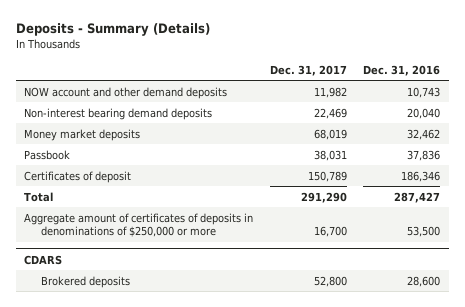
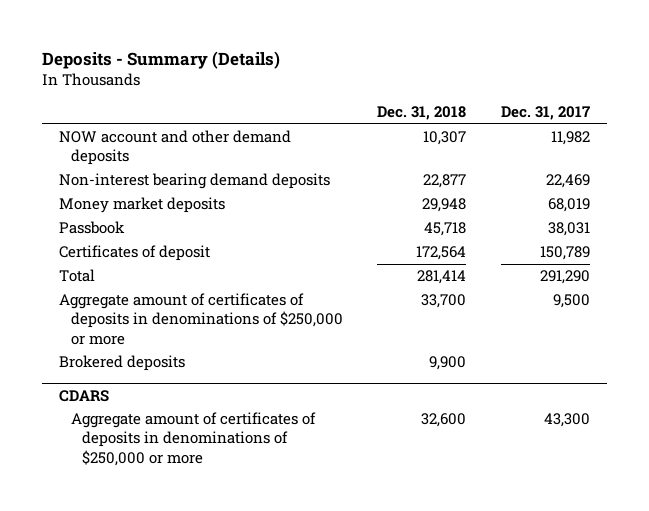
- | Dec. 31, 2017 | Dec. 31, 2016
+ | Dec. 31, 2018 | Dec. 31, 2017
- Aggregate amount of certificates of deposits in denominations of $250,000 or more | 16,700 | 53,500
+ Aggregate amount of certificates of deposits in denominations of $250,000 or more | 33,700 | 9,500
+ Brokered deposits | 9,900 |
@ CDARS
- Brokered deposits | 52,800 | 28,600
+ Aggregate amount of certificates of deposits in denominations of $250,000 or more | 32,600 | 43,300

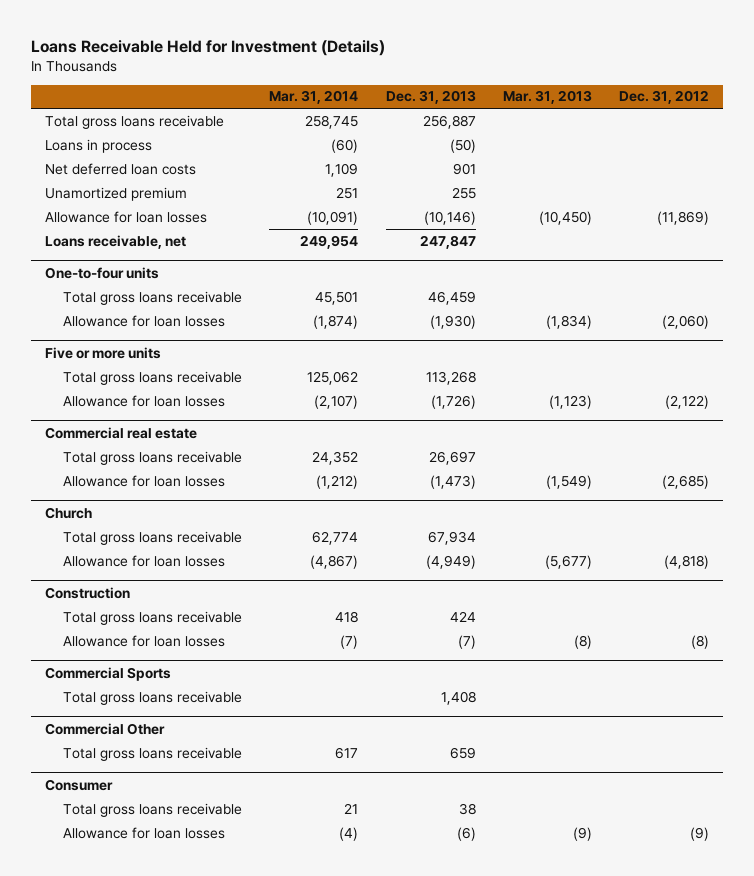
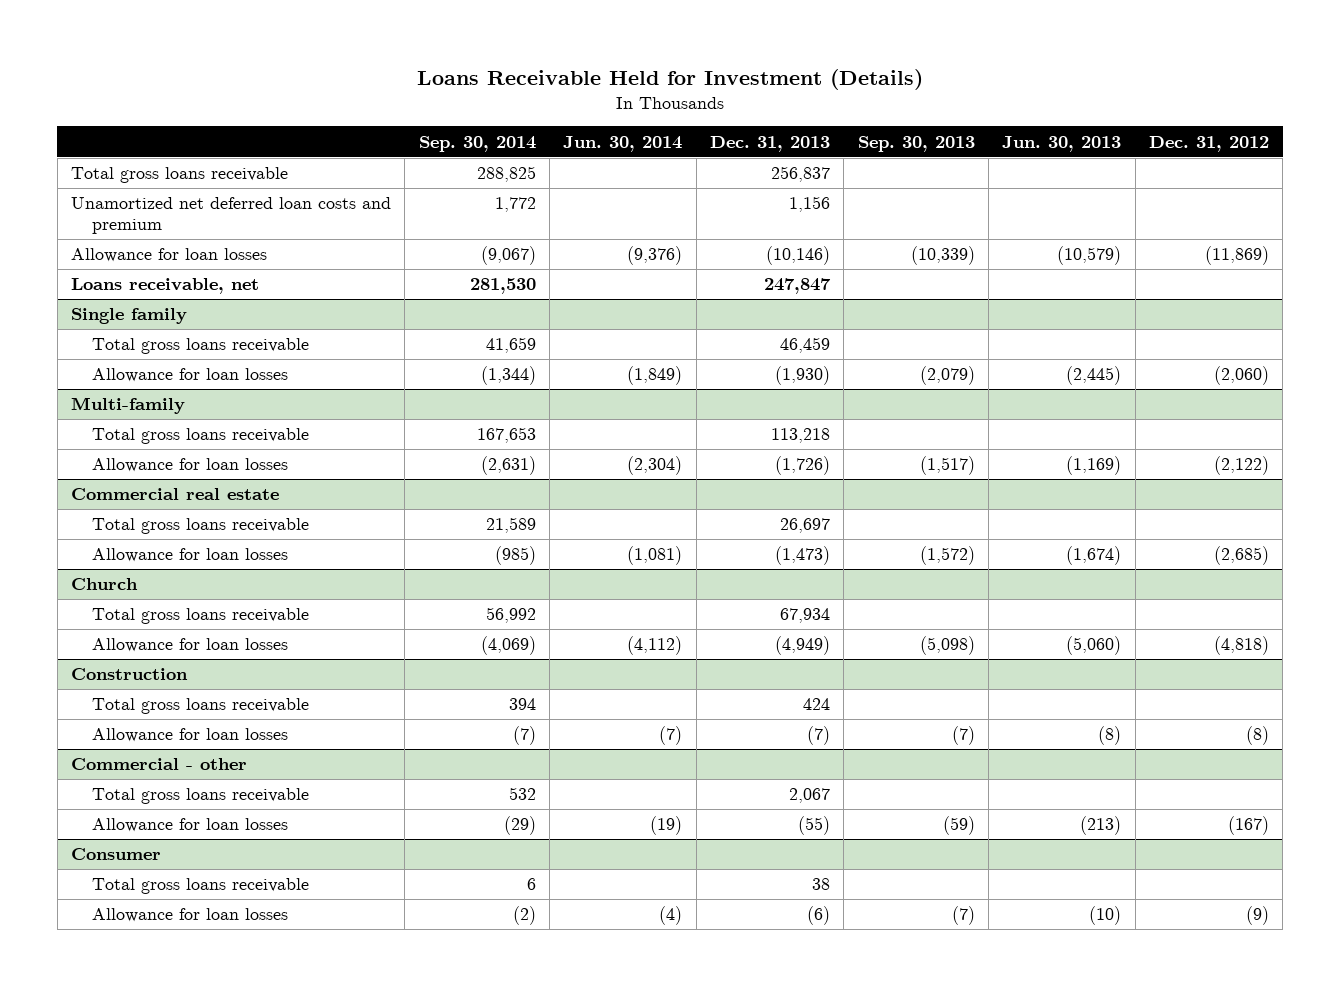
- | Mar. 31, 2014 | Dec. 31, 2013 | Mar. 31, 2013 | Dec. 31, 2012
+ | Sep. 30, 2014 | Jun. 30, 2014 | Dec. 31, 2013 | Sep. 30, 2013 | Jun. 30, 2013 | Dec. 31, 2012
- Total gross loans receivable | 258,745 | 256,887 | |
- Loans in process | (60) | (50) | |
- Net deferred loan costs | 1,109 | 901 | |
- Unamortized premium | 251 | 255 | |
+ Total gross loans receivable | 288,825 | | 256,837 | | |
+ Unamortized net deferred loan costs and premium | 1,772 | | 1,156 | | |
- One-to-four units
+ Single family
- Five or more units
- Total gross loans receivable | 125,062 | 113,268 | |
+ Multi-family
+ Total gross loans receivable | 167,653 | | 113,218 | | |
- Commercial Sports
- Total gross loans receivable | | 1,408 | |
- Commercial Other
- Total gross loans receivable | 617 | 659 | |
+ Commercial - other
+ Total gross loans receivable | 532 | | 2,067 | | |
+ Allowance for loan losses | (29) | (19) | (55) | (59) | (213) | (167)

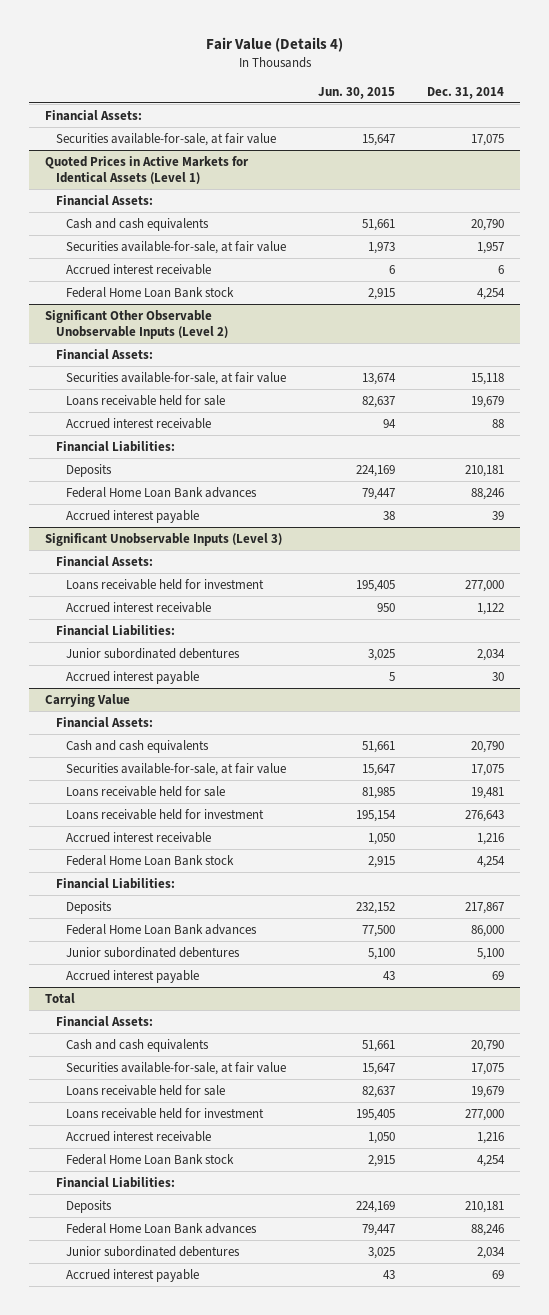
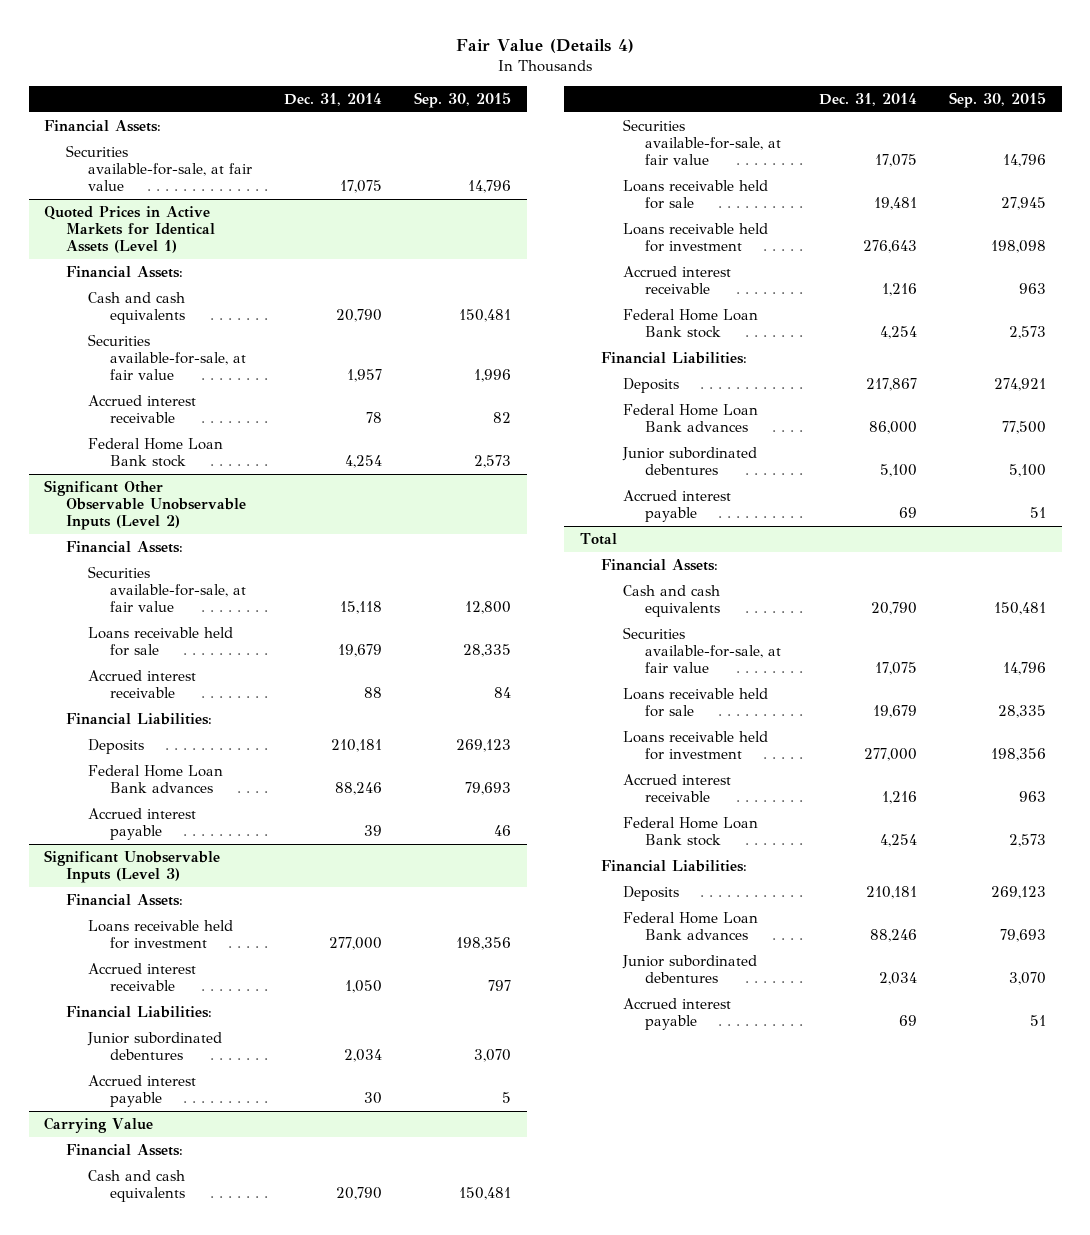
- | Jun. 30, 2015 | Dec. 31, 2014
+ | Dec. 31, 2014 | Sep. 30, 2015
@ Quoted Prices in Active Markets for Identical Assets (Level 1)
- Accrued interest receivable | 6 | 6
+ Accrued interest receivable | 78 | 82
@ Significant Unobservable Inputs (Level 3)
- Accrued interest receivable | 950 | 1,122
+ Accrued interest receivable | 1,050 | 797

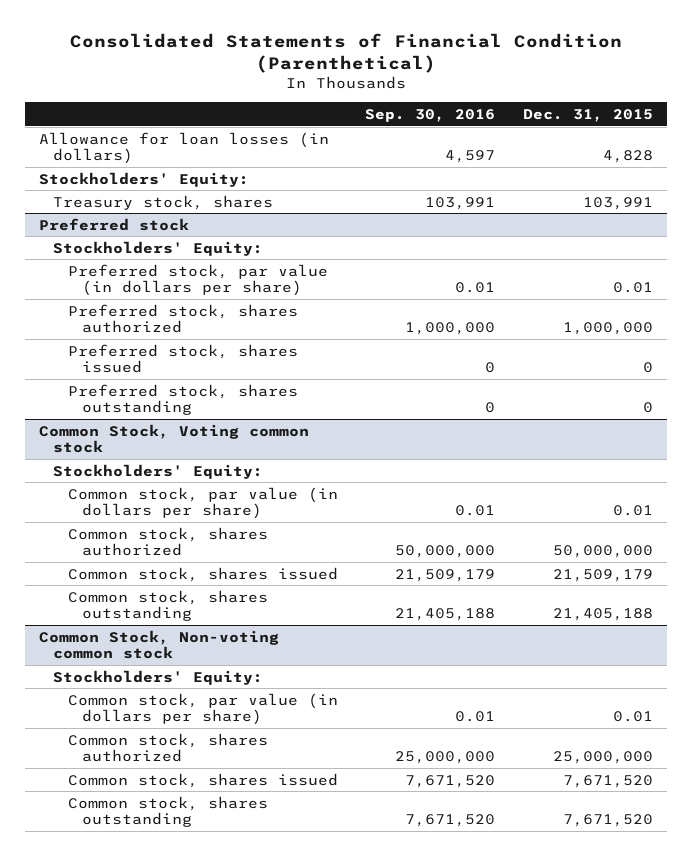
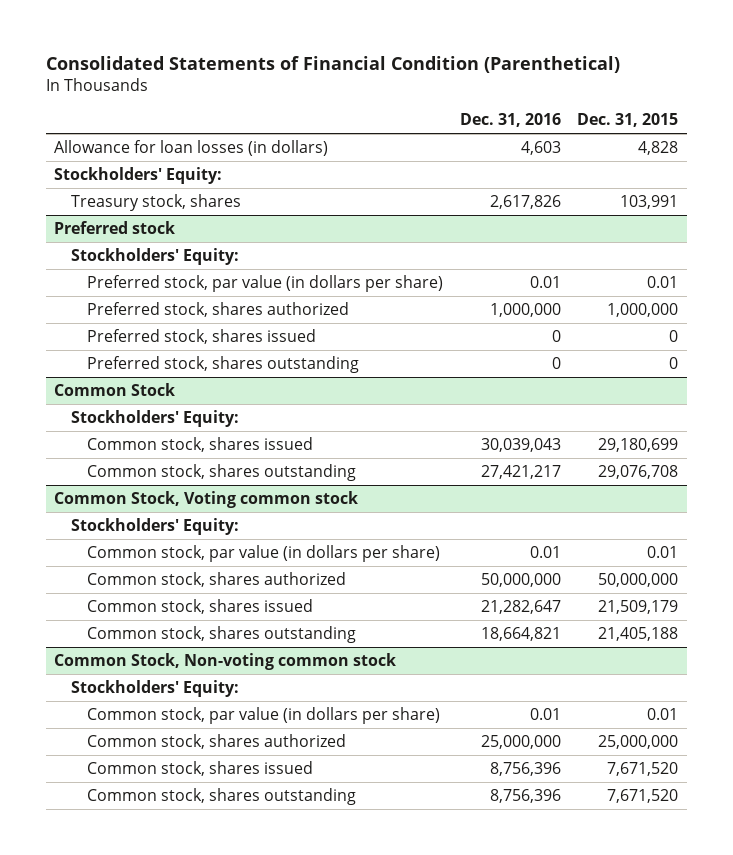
- | Sep. 30, 2016 | Dec. 31, 2015
+ | Dec. 31, 2016 | Dec. 31, 2015
+ Common Stock
+ Stockholders' Equity:
+ Common stock, shares issued | 30,039,043 | 29,180,699
+ Common stock, shares outstanding | 27,421,217 | 29,076,708

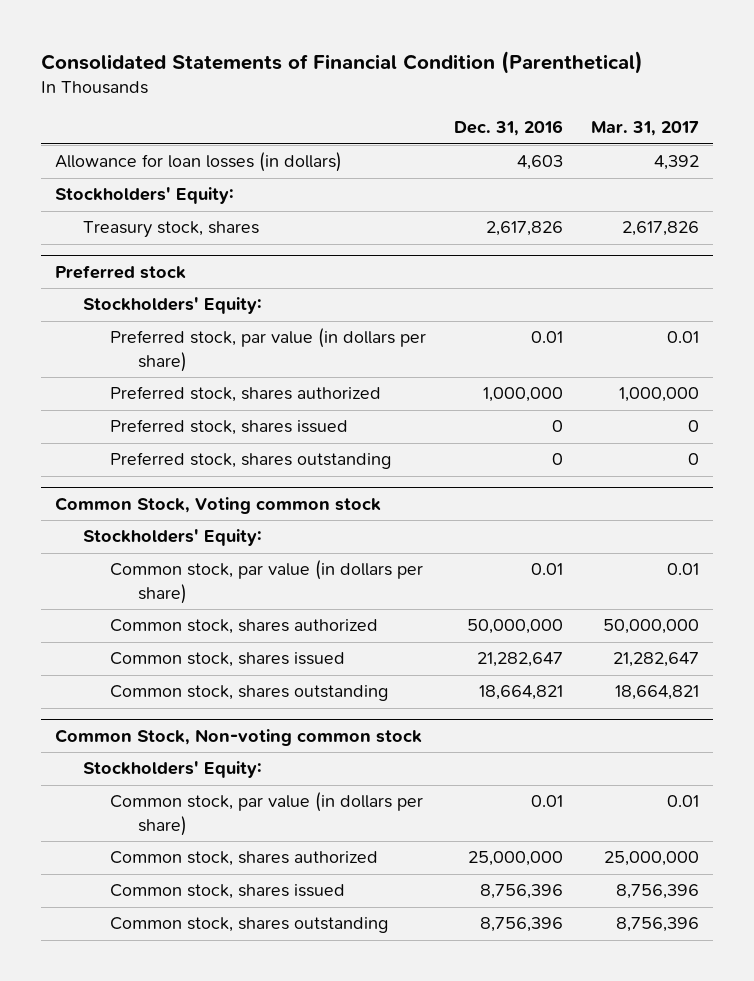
- | Dec. 31, 2016 | Dec. 31, 2015
+ | Dec. 31, 2016 | Mar. 31, 2017
- Common Stock
- Stockholders' Equity:
- Common stock, shares issued | 30,039,043 | 29,180,699
- Common stock, shares outstanding | 27,421,217 | 29,076,708

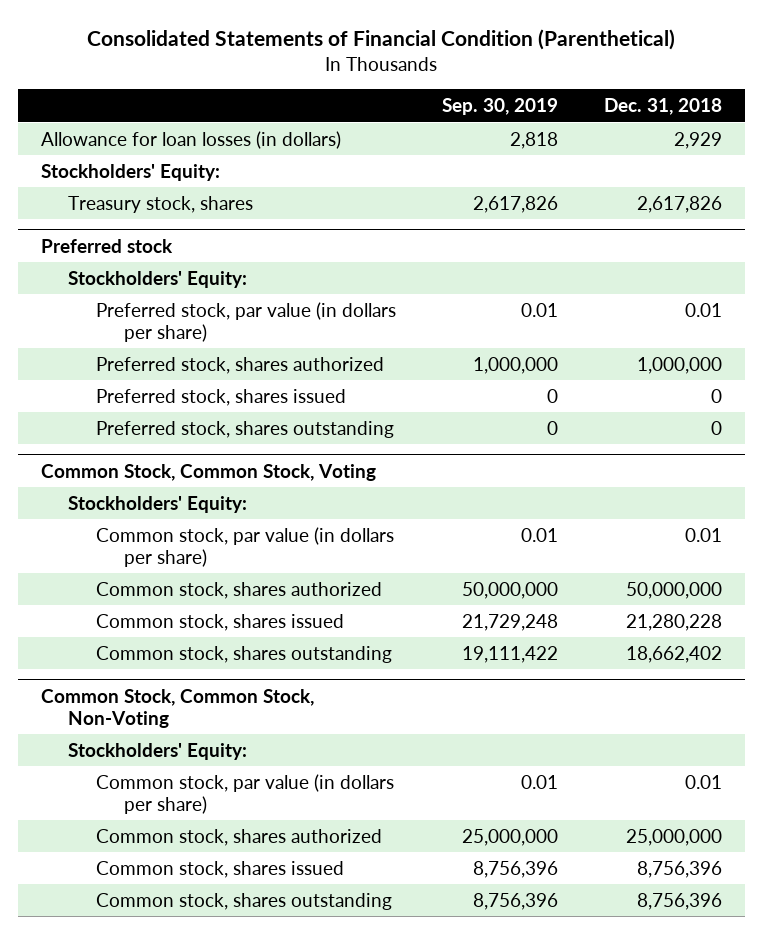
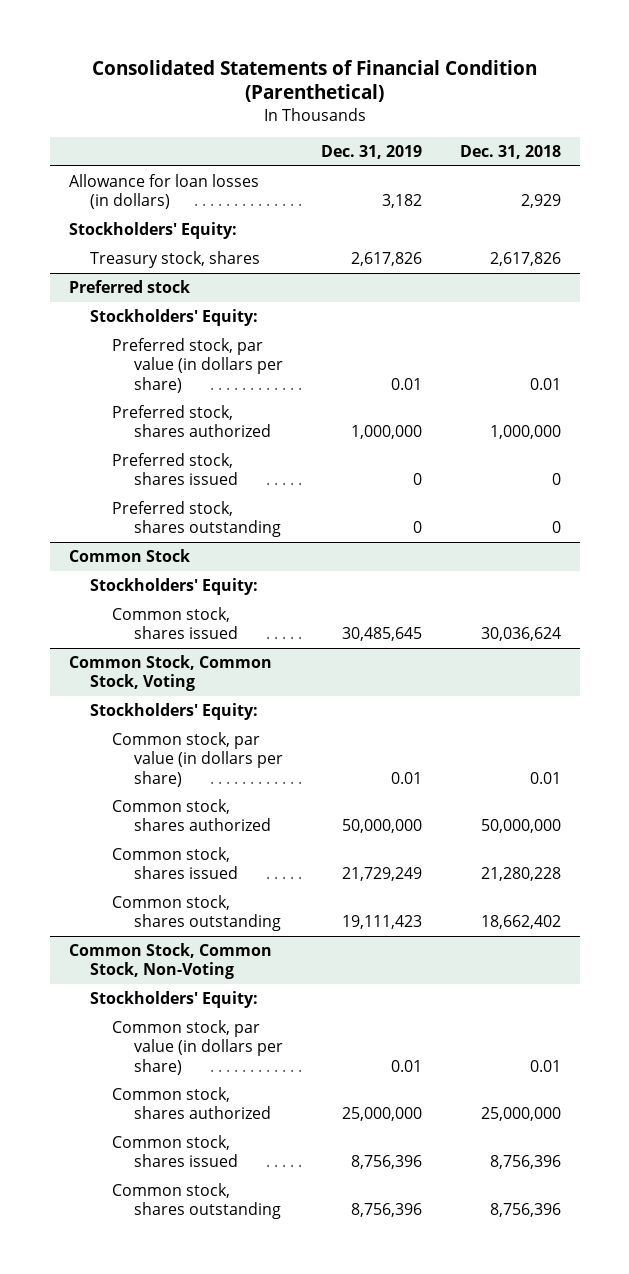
- | Sep. 30, 2019 | Dec. 31, 2018
+ | Dec. 31, 2019 | Dec. 31, 2018
+ Common Stock
+ Stockholders' Equity:
+ Common stock, shares issued | 30,485,645 | 30,036,624

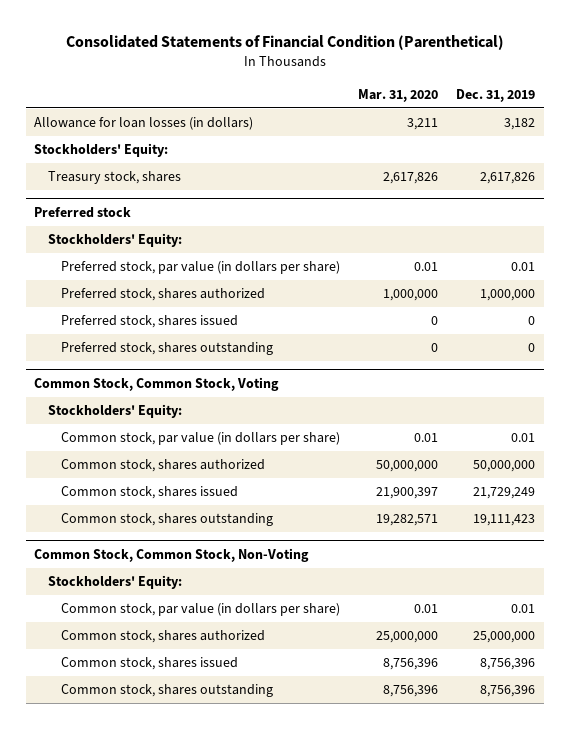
- | Dec. 31, 2019 | Dec. 31, 2018
+ | Mar. 31, 2020 | Dec. 31, 2019
- Common Stock
- Stockholders' Equity:
- Common stock, shares issued | 30,485,645 | 30,036,624

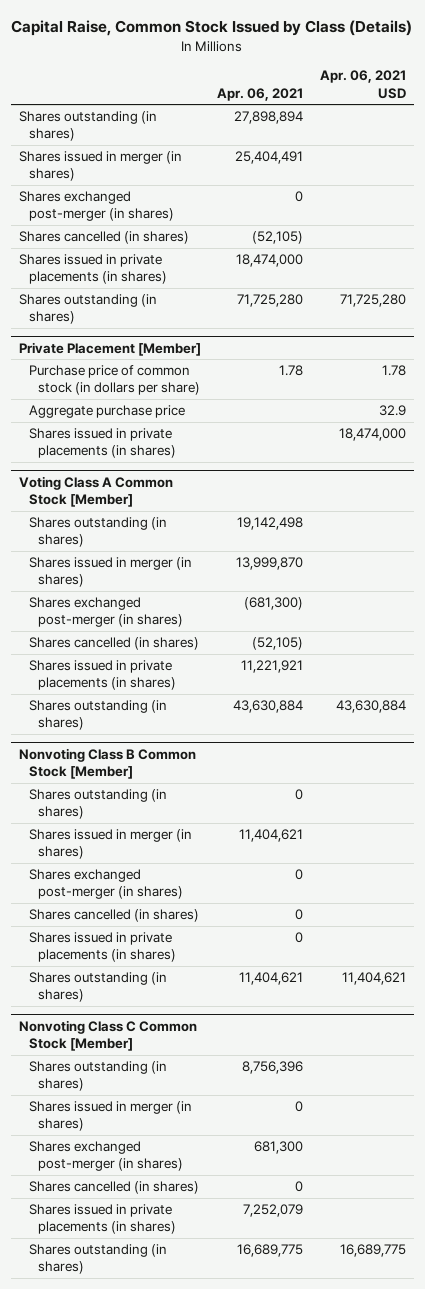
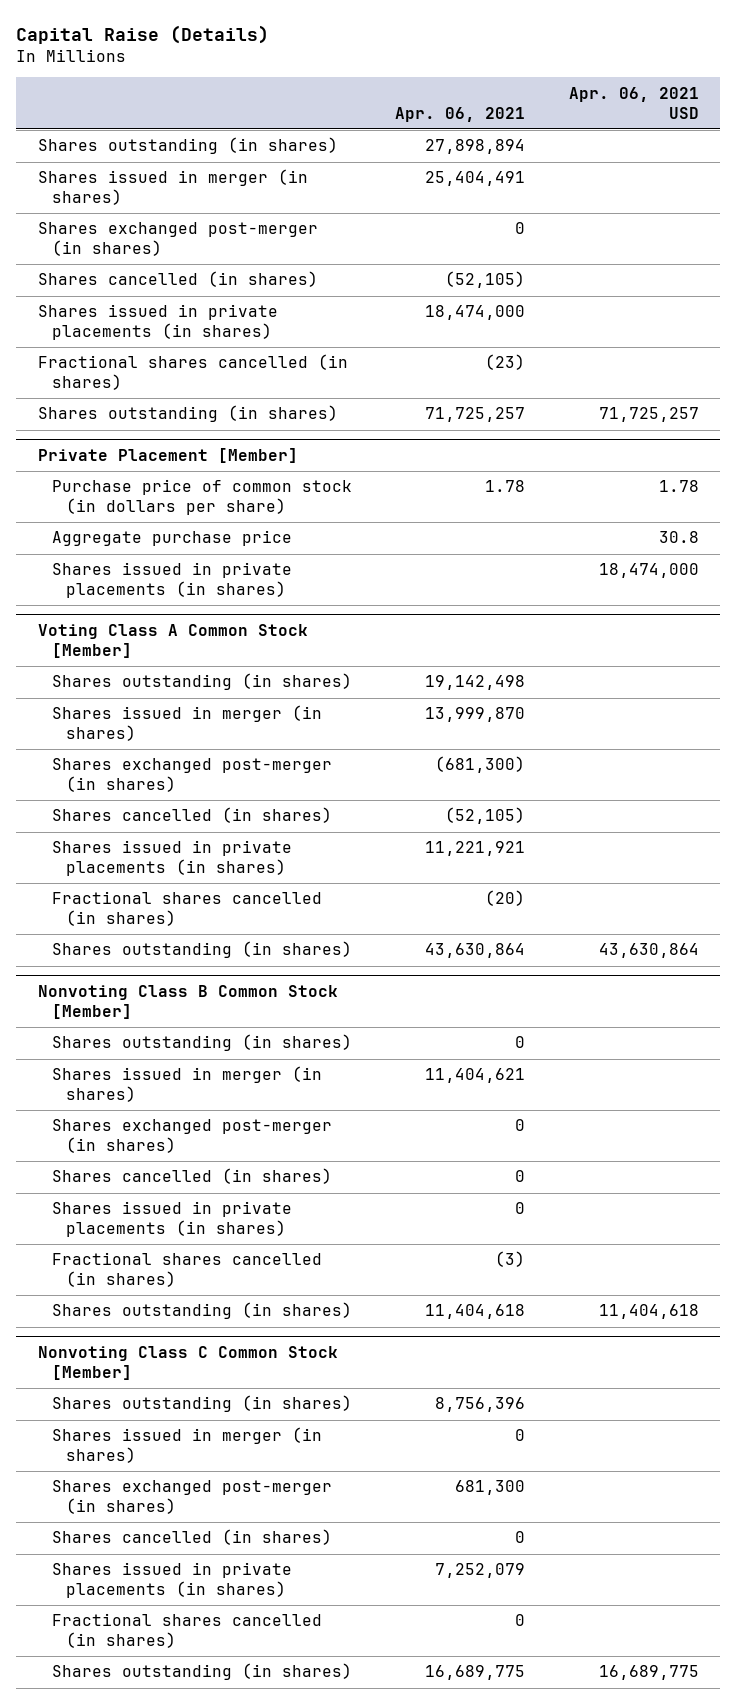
- Capital Raise, Common Stock Issued by Class (Details)
+ Capital Raise (Details)
- Shares outstanding (in shares) | 71,725,280 | 71,725,280
+ Fractional shares cancelled (in shares) | (23) |
+ Shares outstanding (in shares) | 71,725,257 | 71,725,257
@ Private Placement [Member]
- Aggregate purchase price | | 32.9
+ Aggregate purchase price | | 30.8
@ Voting Class A Common Stock [Member]
- Shares outstanding (in shares) | 43,630,884 | 43,630,884
+ Fractional shares cancelled (in shares) | (20) |
+ Shares outstanding (in shares) | 43,630,864 | 43,630,864
@ Nonvoting Class B Common Stock [Member]
- Shares outstanding (in shares) | 11,404,621 | 11,404,621
+ Fractional shares cancelled (in shares) | (3) |
+ Shares outstanding (in shares) | 11,404,618 | 11,404,618
@ Nonvoting Class C Common Stock [Member]
+ Fractional shares cancelled (in shares) | 0 |

